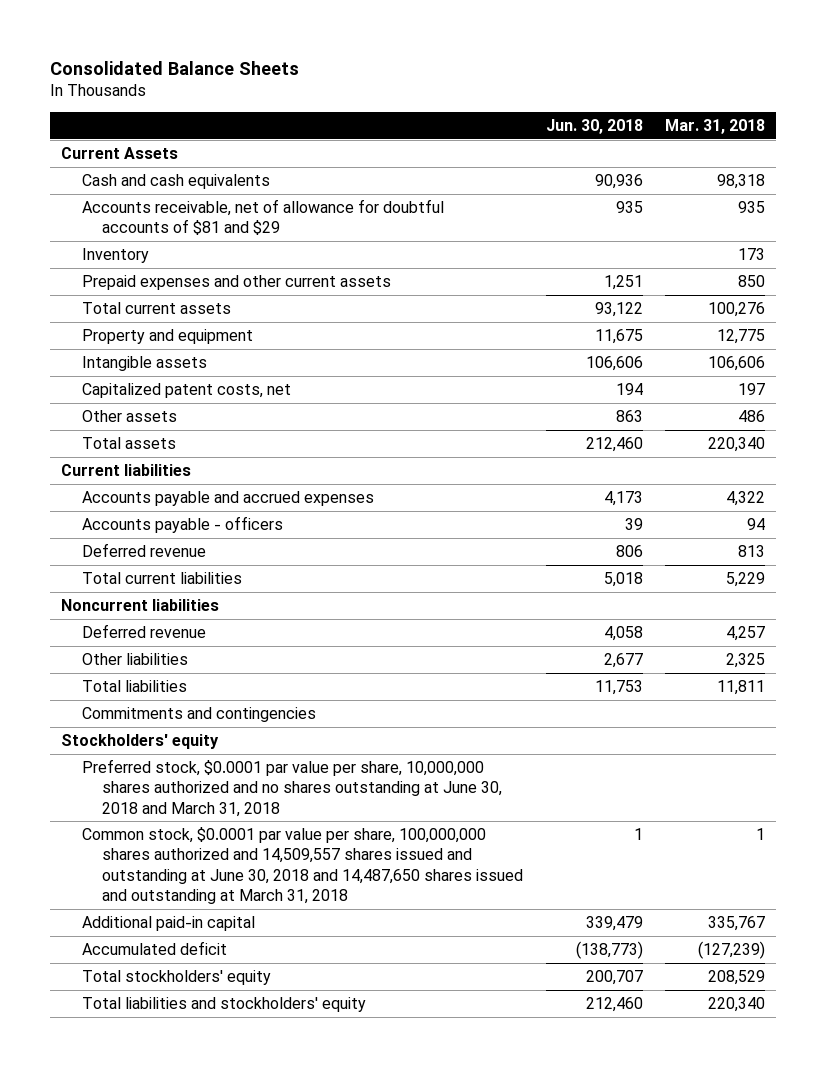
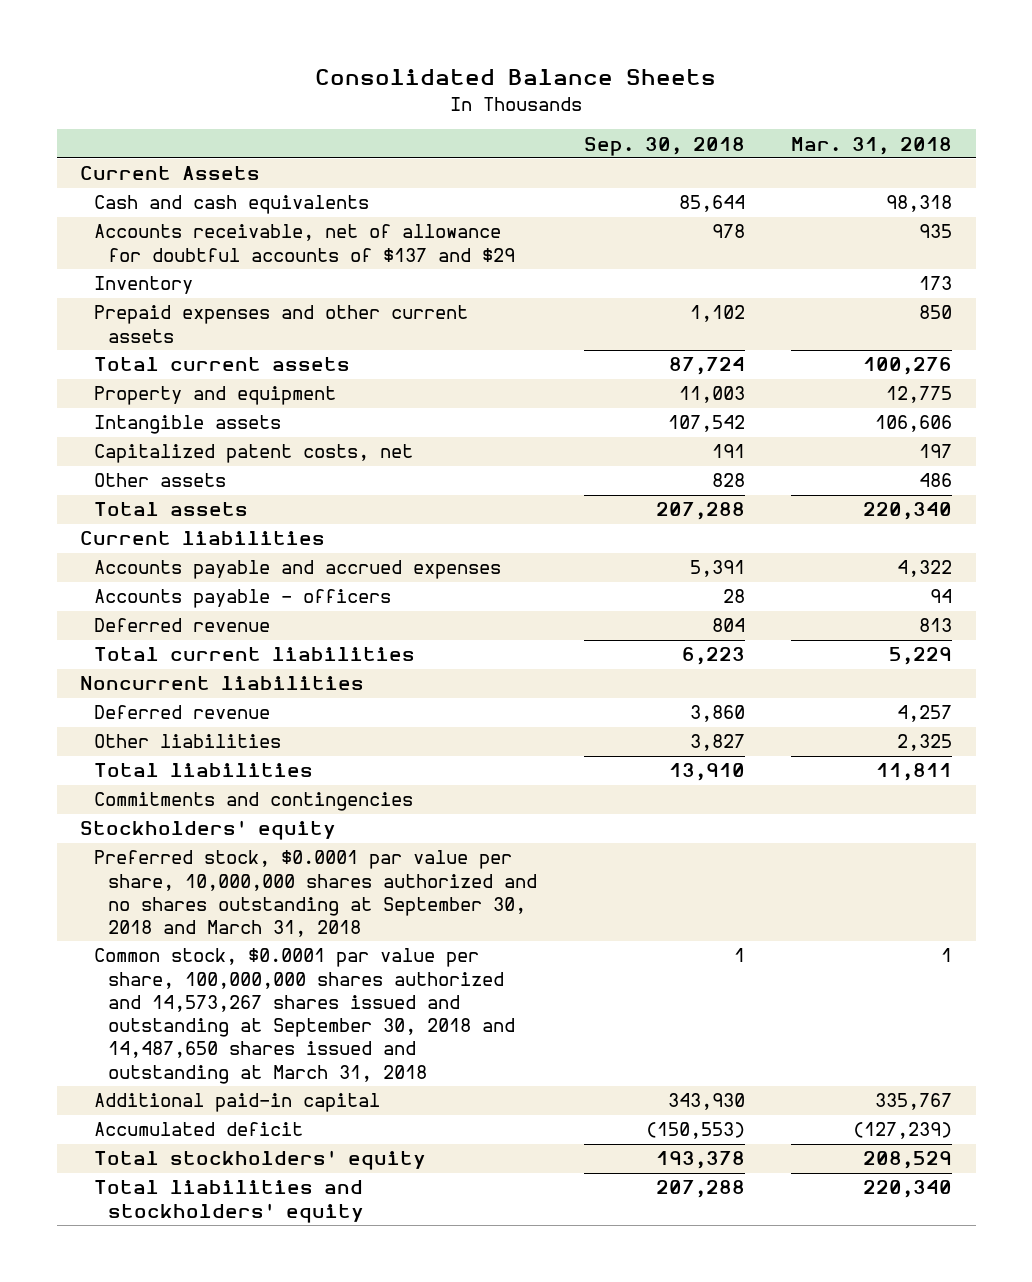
- | Jun. 30, 2018 | Mar. 31, 2018
+ | Sep. 30, 2018 | Mar. 31, 2018
- Accounts receivable, net of allowance for doubtful accounts of $81 and $29 | 935 | 935
+ Accounts receivable, net of allowance for doubtful accounts of $137 and $29 | 978 | 935
- Preferred stock, $0.0001 par value per share, 10,000,000 shares authorized and no shares outstanding at June 30, 2018 and March 31, 2018
- Common stock, $0.0001 par value per share, 100,000,000 shares authorized and 14,509,557 shares issued and outstanding at June 30, 2018 and 14,487,650 shares issued and outstanding at March 31, 2018 | 1 | 1
+ Preferred stock, $0.0001 par value per share, 10,000,000 shares authorized and no shares outstanding at September 30, 2018 and March 31, 2018
+ Common stock, $0.0001 par value per share, 100,000,000 shares authorized and 14,573,267 shares issued and outstanding at September 30, 2018 and 14,487,650 shares issued and outstanding at March 31, 2018 | 1 | 1

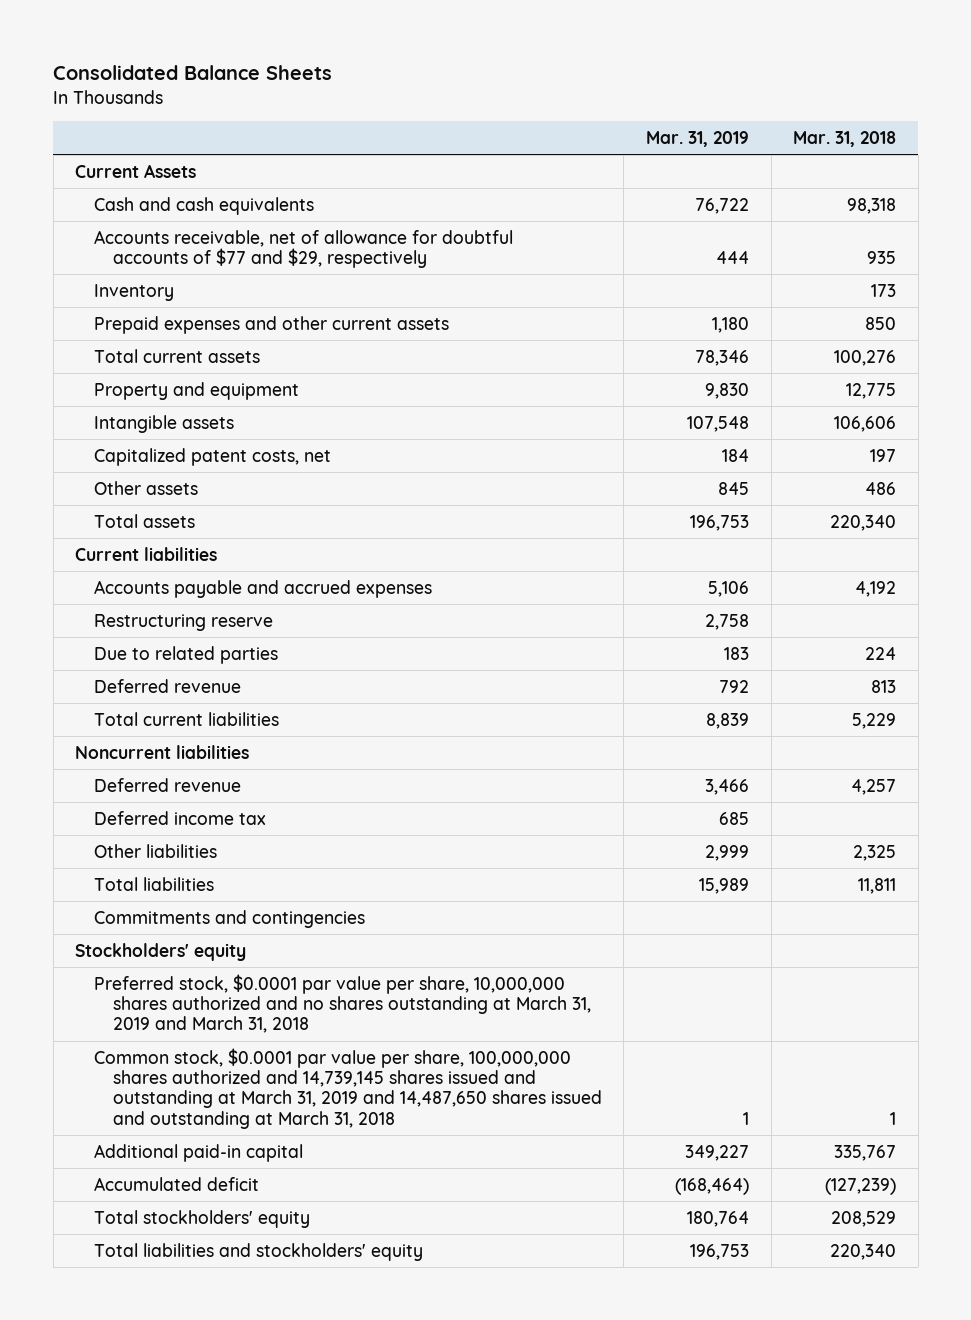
- | Sep. 30, 2018 | Mar. 31, 2018
+ | Mar. 31, 2019 | Mar. 31, 2018
- Accounts receivable, net of allowance for doubtful accounts of $137 and $29 | 978 | 935
+ Accounts receivable, net of allowance for doubtful accounts of $77 and $29, respectively | 444 | 935
- Accounts payable and accrued expenses | 5,391 | 4,322
- Accounts payable - officers | 28 | 94
+ Accounts payable and accrued expenses | 5,106 | 4,192
+ Restructuring reserve | 2,758 |
+ Due to related parties | 183 | 224
+ Deferred income tax | 685 |
- Preferred stock, $0.0001 par value per share, 10,000,000 shares authorized and no shares outstanding at September 30, 2018 and March 31, 2018
- Common stock, $0.0001 par value per share, 100,000,000 shares authorized and 14,573,267 shares issued and outstanding at September 30, 2018 and 14,487,650 shares issued and outstanding at March 31, 2018 | 1 | 1
+ Preferred stock, $0.0001 par value per share, 10,000,000 shares authorized and no shares outstanding at March 31, 2019 and March 31, 2018
+ Common stock, $0.0001 par value per share, 100,000,000 shares authorized and 14,739,145 shares issued and outstanding at March 31, 2019 and 14,487,650 shares issued and outstanding at March 31, 2018 | 1 | 1

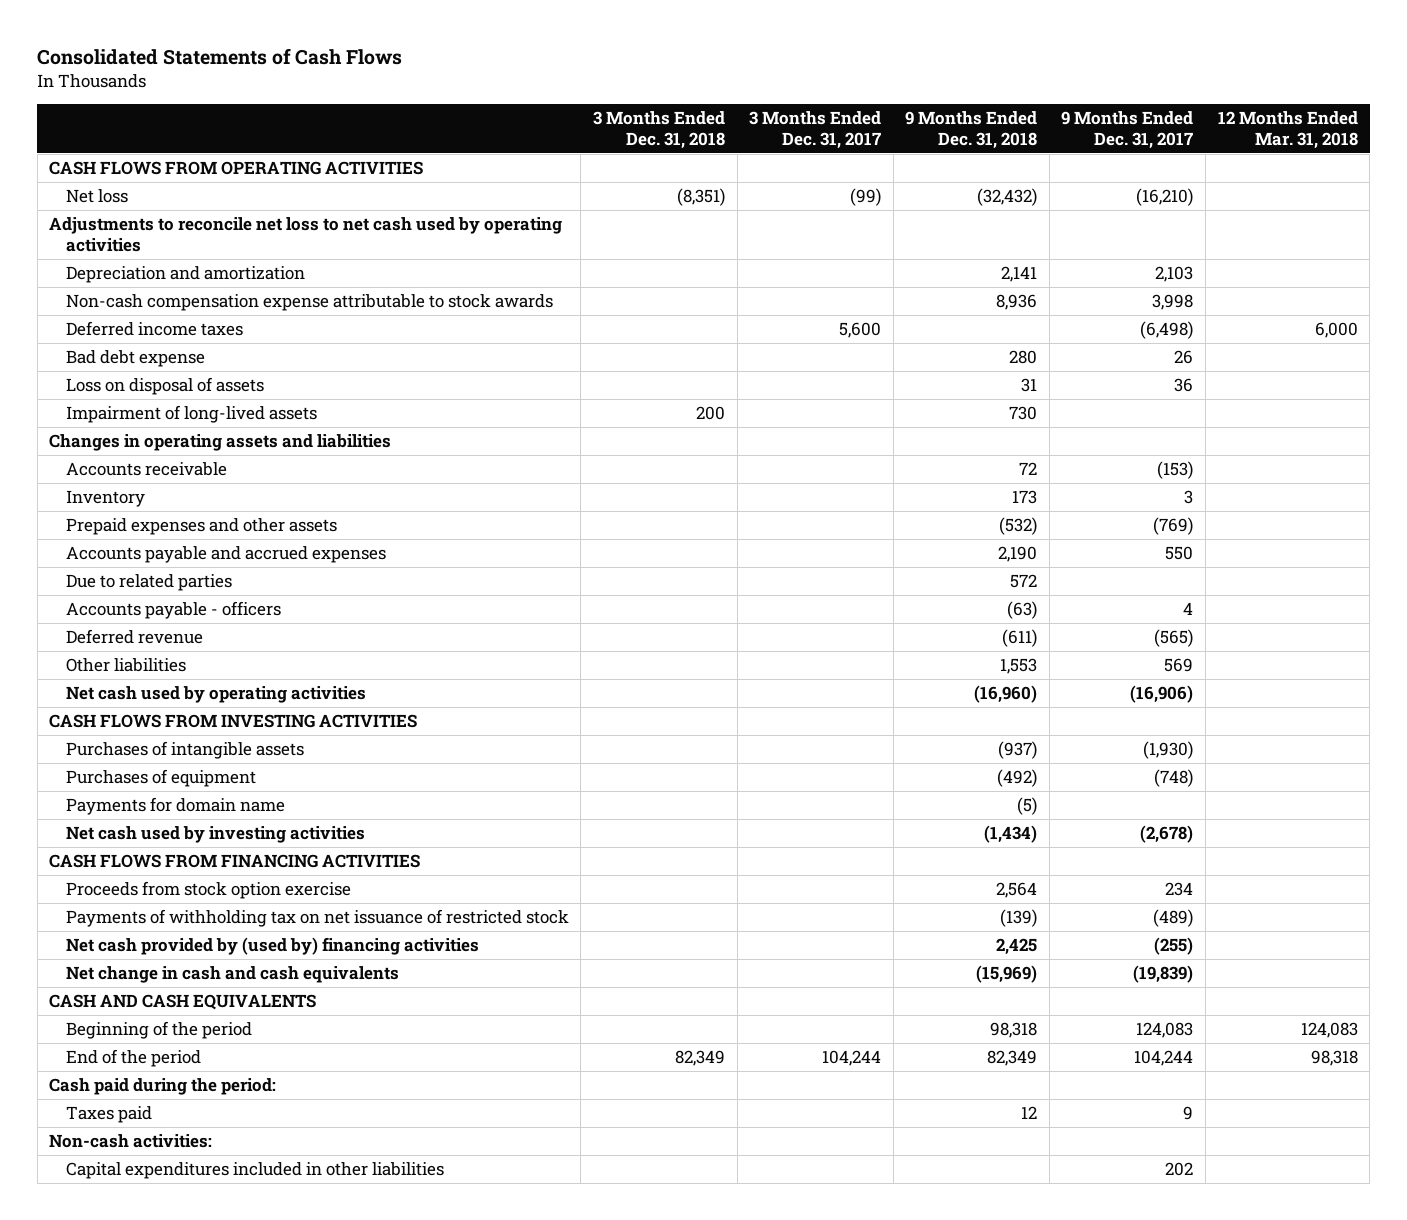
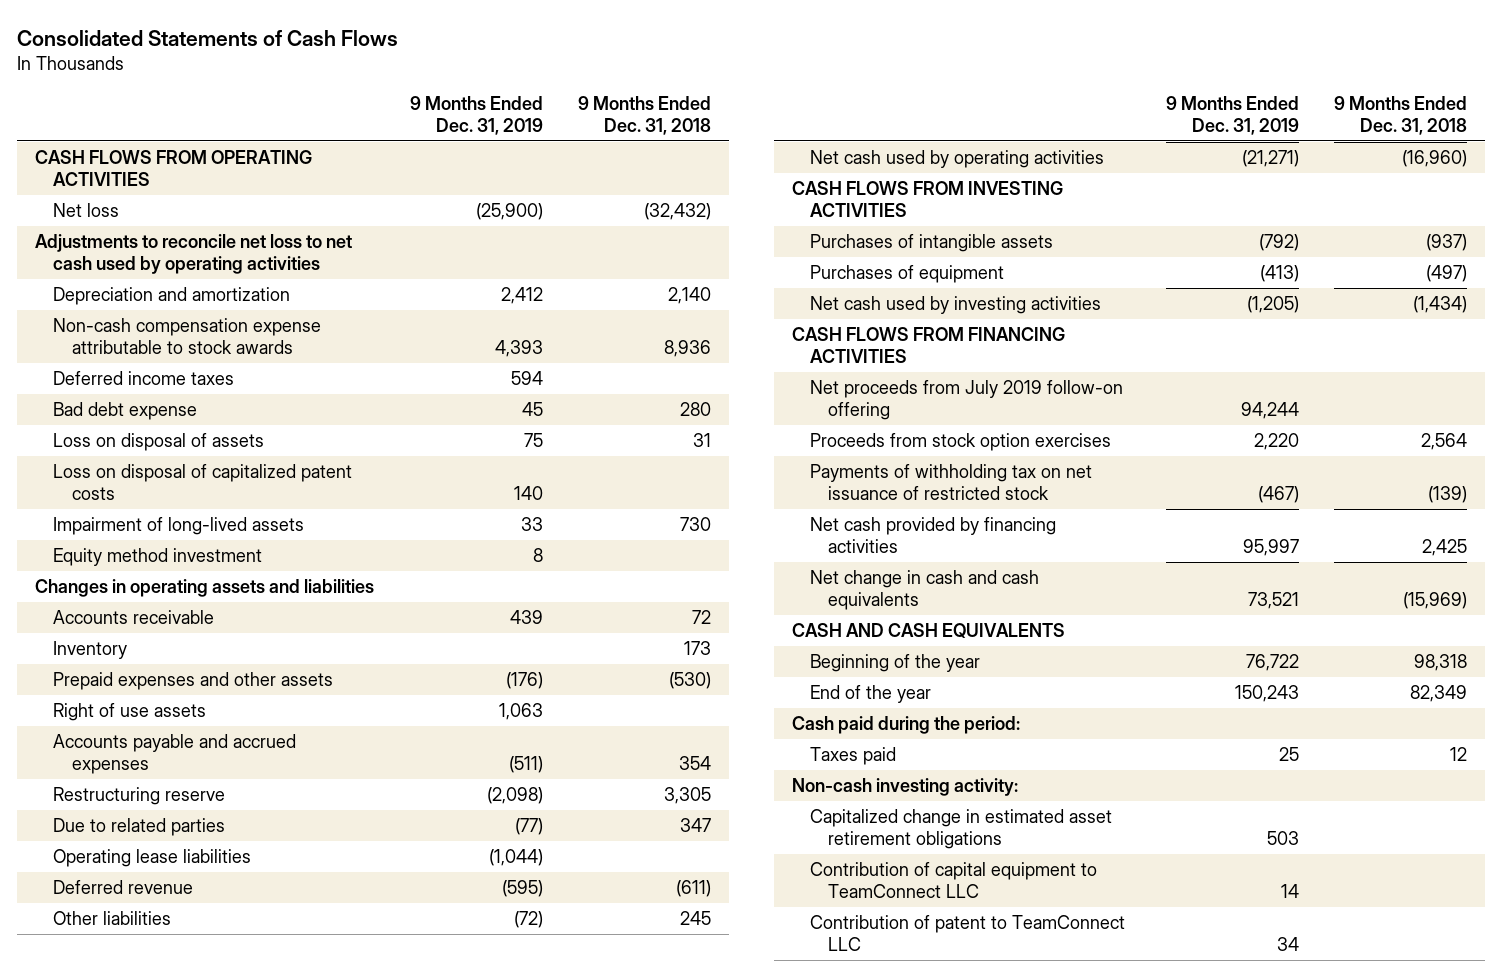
- | 3 Months Ended Dec. 31, 2018 | 3 Months Ended Dec. 31, 2017 | 9 Months Ended Dec. 31, 2018 | 9 Months Ended Dec. 31, 2017 | 12 Months Ended Mar. 31, 2018
+ | 9 Months Ended Dec. 31, 2019 | 9 Months Ended Dec. 31, 2018
- Depreciation and amortization | | | 2,141 | 2,103 |
+ Depreciation and amortization | 2,412 | 2,140
+ Loss on disposal of capitalized patent costs | 140 |
+ Equity method investment | 8 |
- Prepaid expenses and other assets | | | (532) | (769) |
- Accounts payable and accrued expenses | | | 2,190 | 550 |
- Due to related parties | | | 572 | |
- Accounts payable - officers | | | (63) | 4 |
+ Prepaid expenses and other assets | (176) | (530)
+ Right of use assets | 1,063 |
+ Accounts payable and accrued expenses | (511) | 354
+ Restructuring reserve | (2,098) | 3,305
+ Due to related parties | (77) | 347
+ Operating lease liabilities | (1,044) |
- Other liabilities | | | 1,553 | 569 |
+ Other liabilities | (72) | 245
- Purchases of equipment | | | (492) | (748) |
- Payments for domain name | | | (5) | |
+ Purchases of equipment | (413) | (497)
- Proceeds from stock option exercise | | | 2,564 | 234 |
+ Net proceeds from July 2019 follow-on offering | 94,244 |
+ Proceeds from stock option exercises | 2,220 | 2,564
- Net cash provided by (used by) financing activities | | | 2,425 | (255) |
+ Net cash provided by financing activities | 95,997 | 2,425
- Beginning of the period | | | 98,318 | 124,083 | 124,083
- End of the period | 82,349 | 104,244 | 82,349 | 104,244 | 98,318
+ Beginning of the year | 76,722 | 98,318
+ End of the year | 150,243 | 82,349
- Non-cash activities:
- Capital expenditures included in other liabilities | | | | 202 |
+ Non-cash investing activity:
+ Capitalized change in estimated asset retirement obligations | 503 |
+ Contribution of capital equipment to TeamConnect LLC | 14 |
+ Contribution of patent to TeamConnect LLC | 34 |

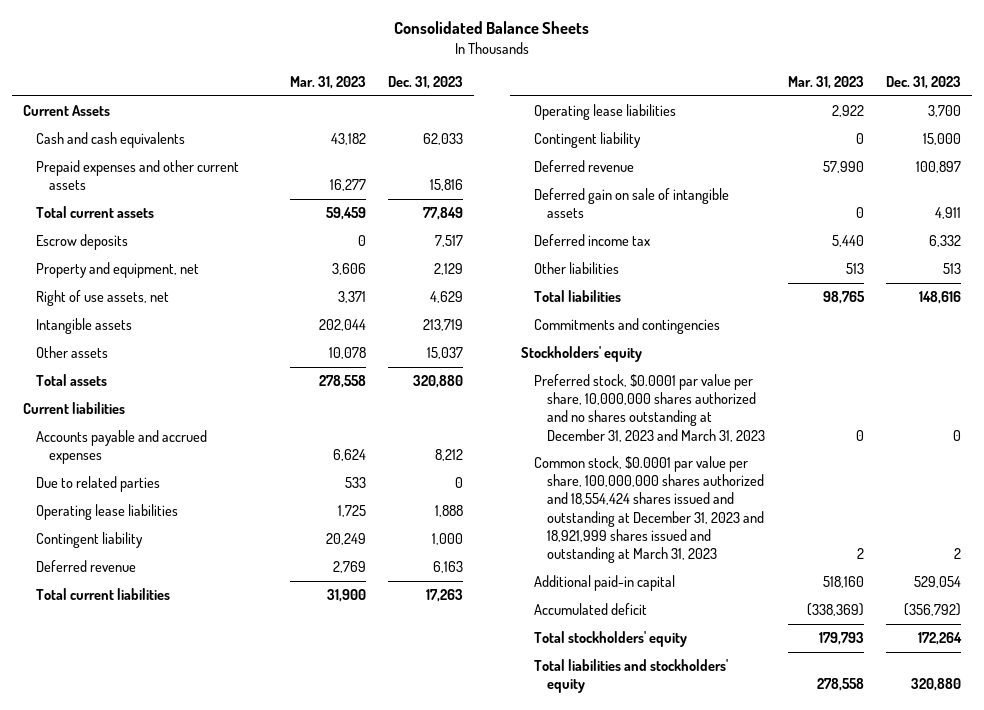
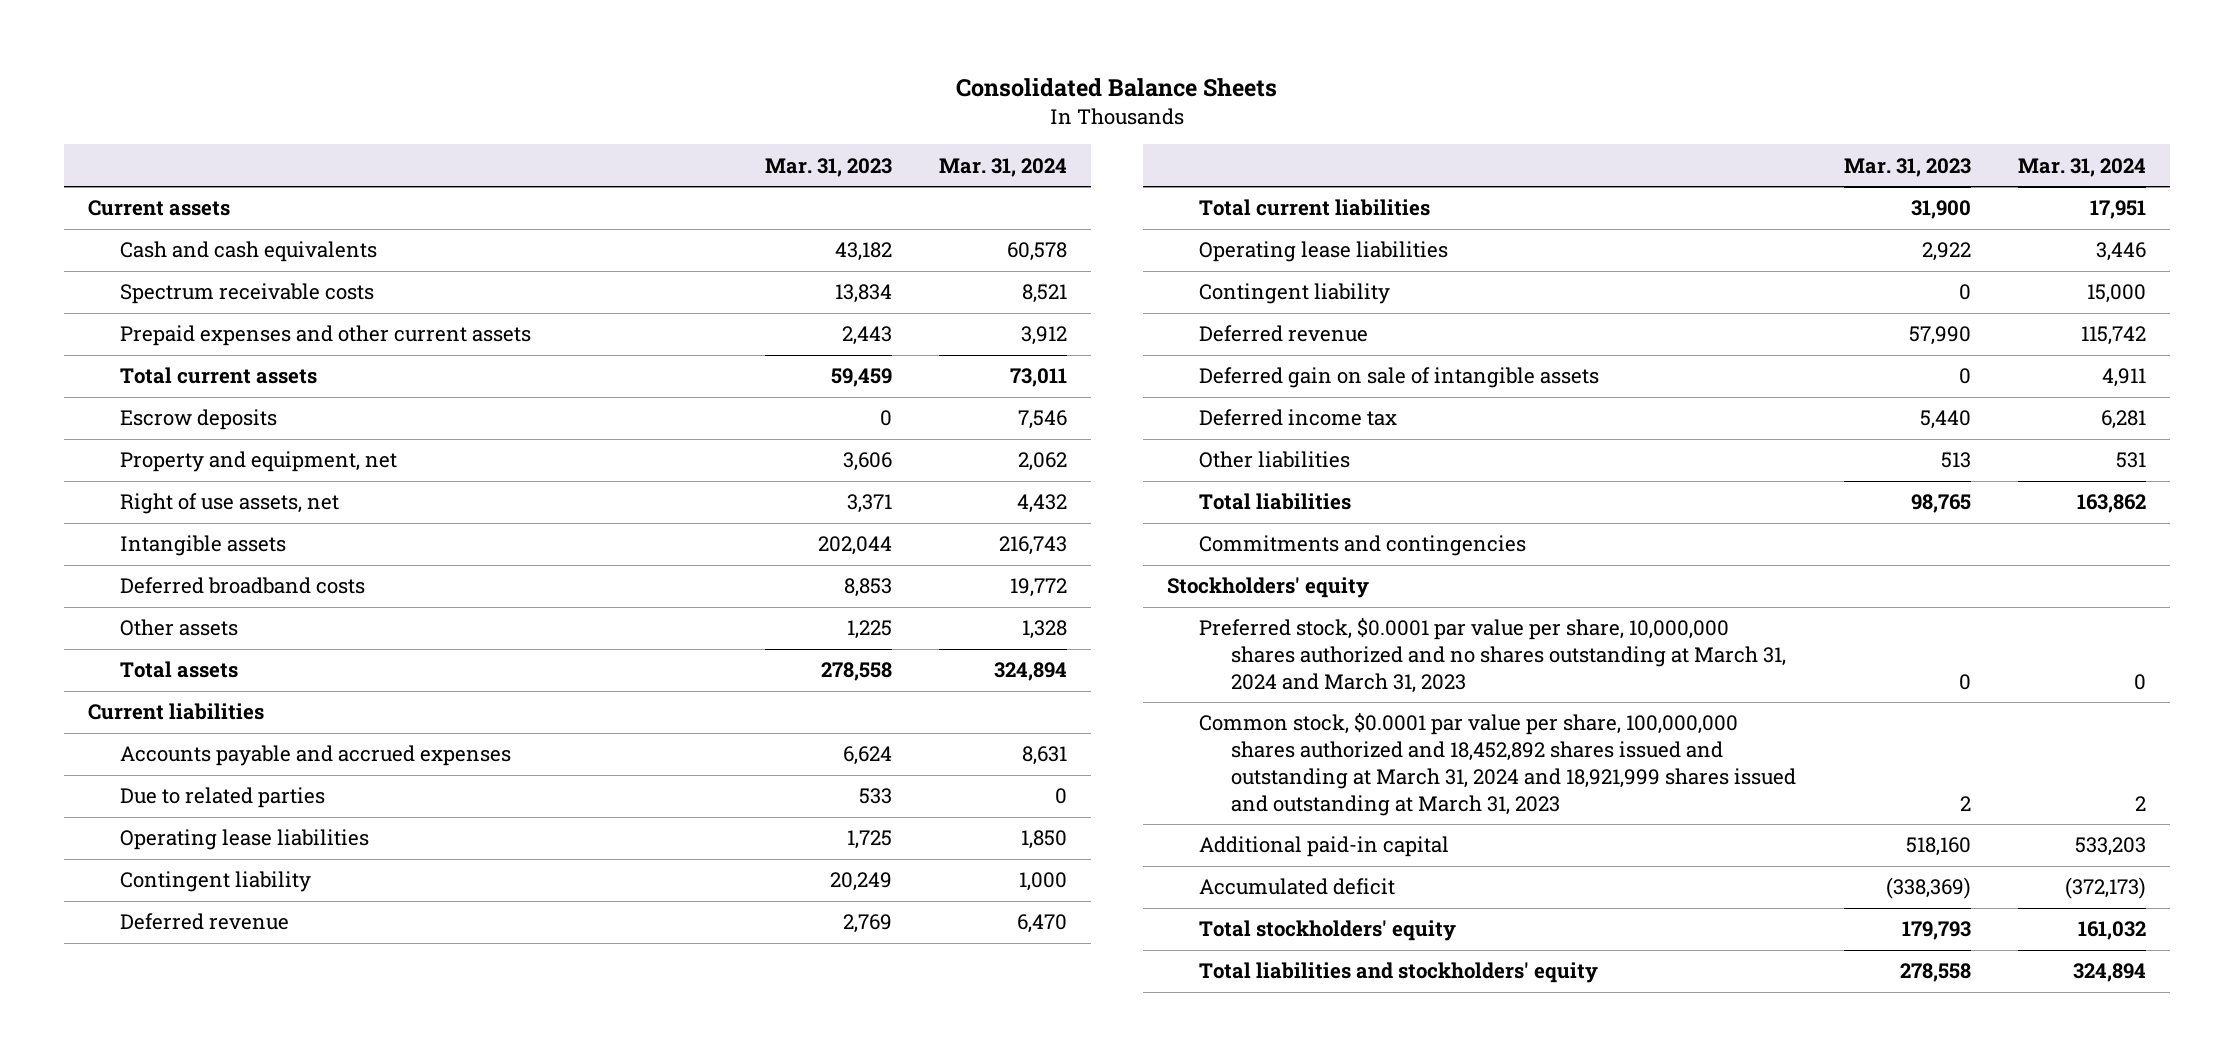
- | Mar. 31, 2023 | Dec. 31, 2023
+ | Mar. 31, 2023 | Mar. 31, 2024
- Current Assets
+ Current assets
- Prepaid expenses and other current assets | 16,277 | 15,816
+ Spectrum receivable costs | 13,834 | 8,521
+ Prepaid expenses and other current assets | 2,443 | 3,912
- Other assets | 10,078 | 15,037
+ Deferred broadband costs | 8,853 | 19,772
+ Other assets | 1,225 | 1,328
- Preferred stock, $0.0001 par value per share, 10,000,000 shares authorized and no shares outstanding at December 31, 2023 and March 31, 2023 | 0 | 0
- Common stock, $0.0001 par value per share, 100,000,000 shares authorized and 18,554,424 shares issued and outstanding at December 31, 2023 and 18,921,999 shares issued and outstanding at March 31, 2023 | 2 | 2
+ Preferred stock, $0.0001 par value per share, 10,000,000 shares authorized and no shares outstanding at March 31, 2024 and March 31, 2023 | 0 | 0
+ Common stock, $0.0001 par value per share, 100,000,000 shares authorized and 18,452,892 shares issued and outstanding at March 31, 2024 and 18,921,999 shares issued and outstanding at March 31, 2023 | 2 | 2

